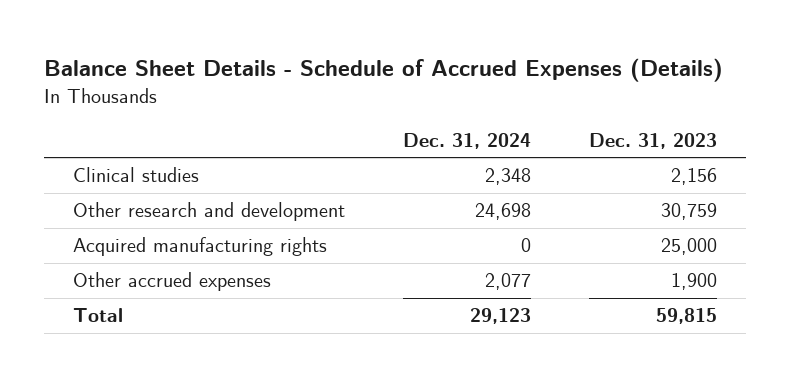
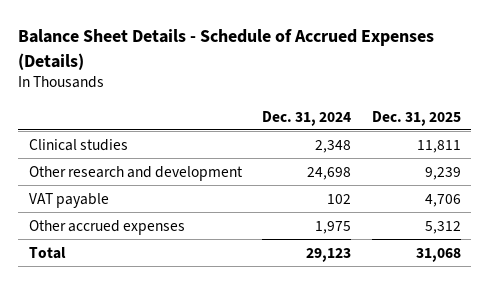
- | Dec. 31, 2024 | Dec. 31, 2023
+ | Dec. 31, 2024 | Dec. 31, 2025
- Acquired manufacturing rights | 0 | 25,000
- Other accrued expenses | 2,077 | 1,900
+ VAT payable | 102 | 4,706
+ Other accrued expenses | 1,975 | 5,312

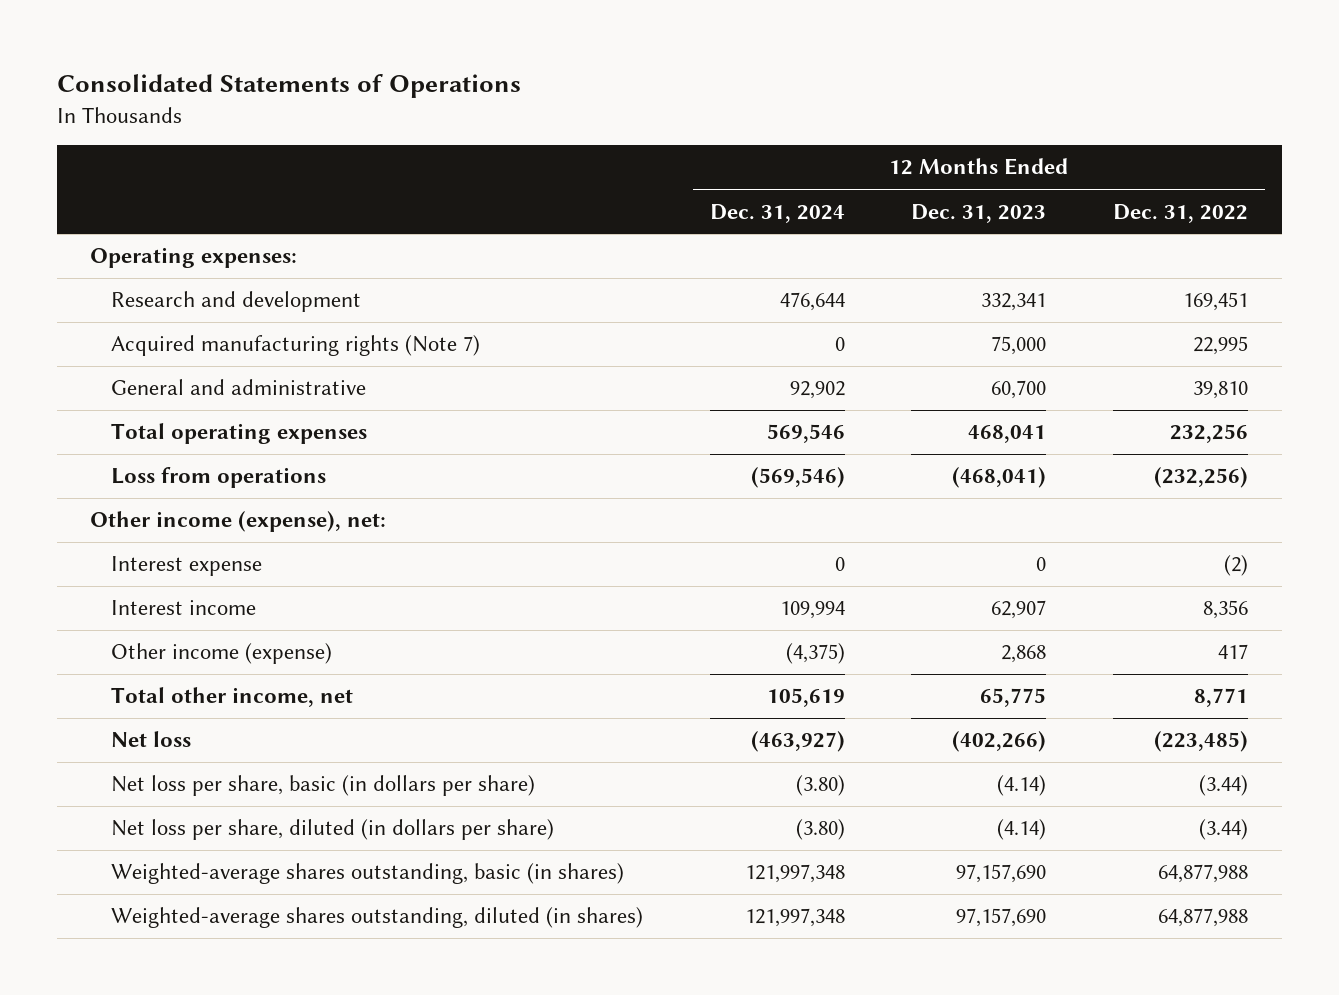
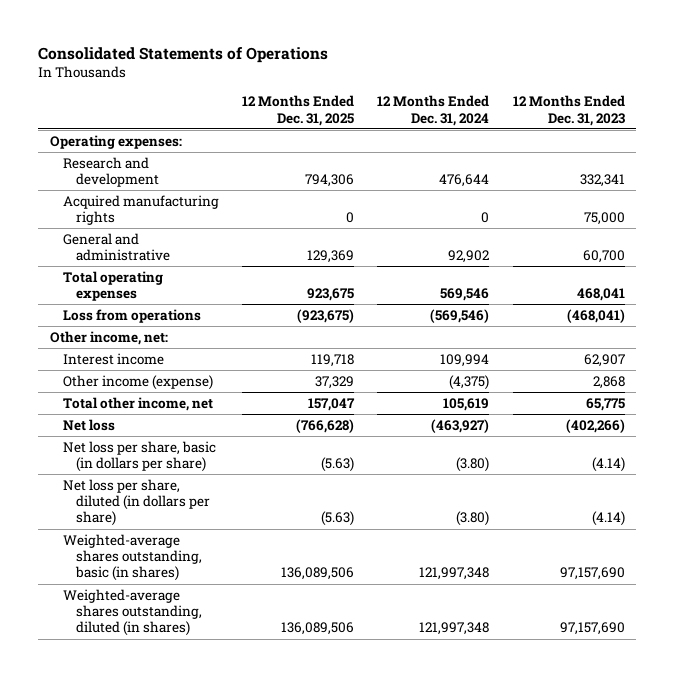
- | 12 Months Ended Dec. 31, 2024 | 12 Months Ended Dec. 31, 2023 | 12 Months Ended Dec. 31, 2022
+ | 12 Months Ended Dec. 31, 2025 | 12 Months Ended Dec. 31, 2024 | 12 Months Ended Dec. 31, 2023
- Acquired manufacturing rights (Note 7) | 0 | 75,000 | 22,995
+ Acquired manufacturing rights | 0 | 0 | 75,000
- Other income (expense), net:
- Interest expense | 0 | 0 | (2)
+ Other income, net:

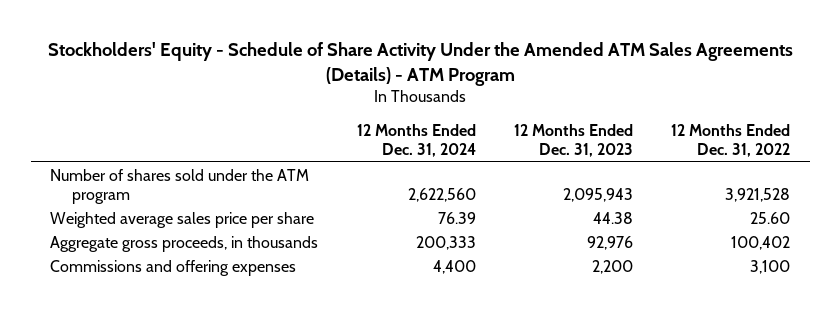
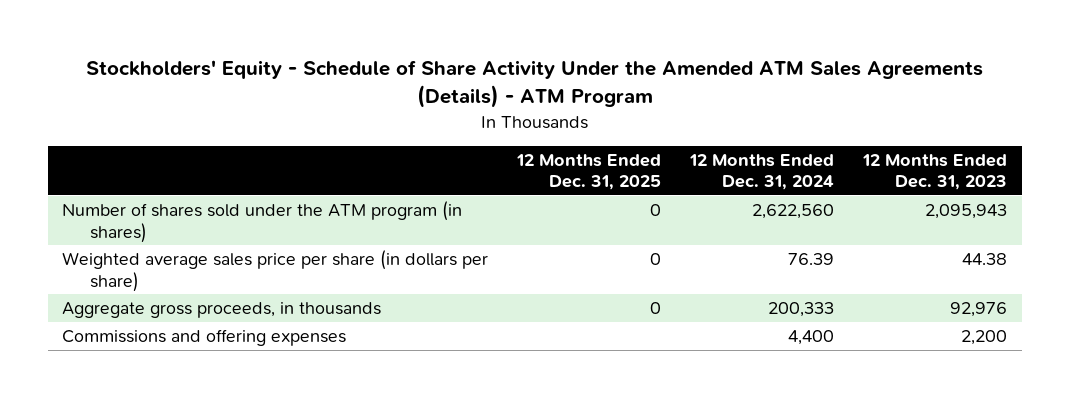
- | 12 Months Ended Dec. 31, 2024 | 12 Months Ended Dec. 31, 2023 | 12 Months Ended Dec. 31, 2022
+ | 12 Months Ended Dec. 31, 2025 | 12 Months Ended Dec. 31, 2024 | 12 Months Ended Dec. 31, 2023
- Number of shares sold under the ATM program | 2,622,560 | 2,095,943 | 3,921,528
- Weighted average sales price per share | 76.39 | 44.38 | 25.60
+ Number of shares sold under the ATM program (in shares) | 0 | 2,622,560 | 2,095,943
+ Weighted average sales price per share (in dollars per share) | 0 | 76.39 | 44.38

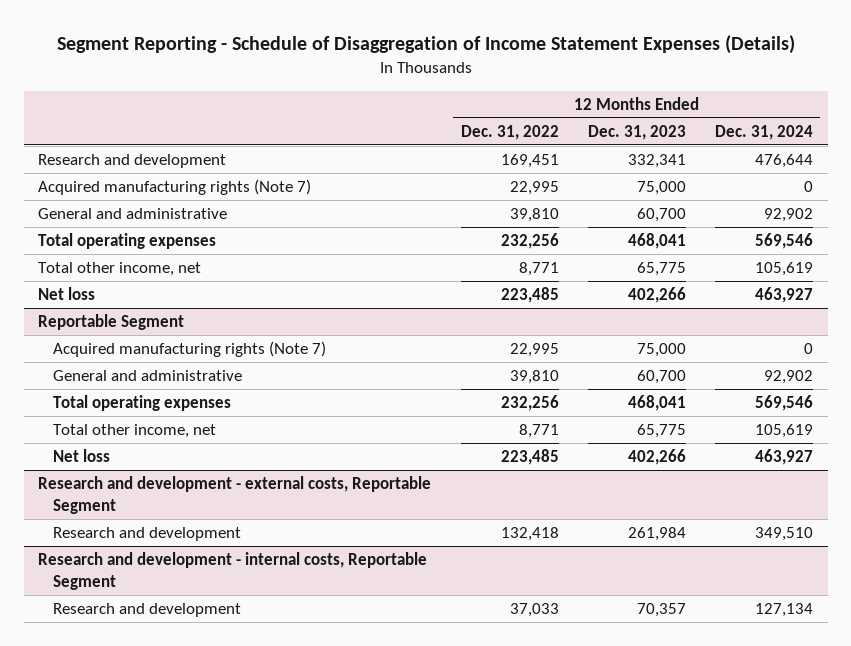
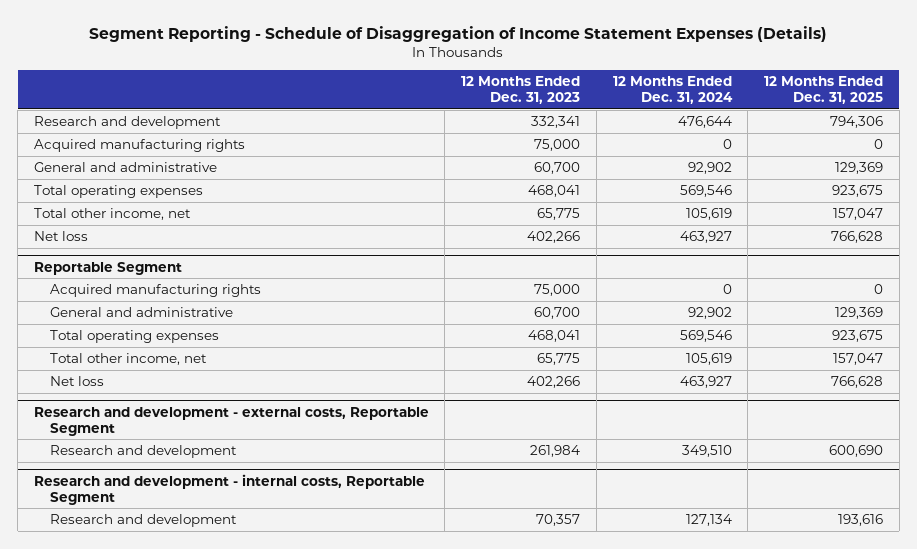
- | 12 Months Ended Dec. 31, 2022 | 12 Months Ended Dec. 31, 2023 | 12 Months Ended Dec. 31, 2024
+ | 12 Months Ended Dec. 31, 2023 | 12 Months Ended Dec. 31, 2024 | 12 Months Ended Dec. 31, 2025
- Acquired manufacturing rights (Note 7) | 22,995 | 75,000 | 0
+ Acquired manufacturing rights | 75,000 | 0 | 0
@ Reportable Segment
- Acquired manufacturing rights (Note 7) | 22,995 | 75,000 | 0
+ Acquired manufacturing rights | 75,000 | 0 | 0

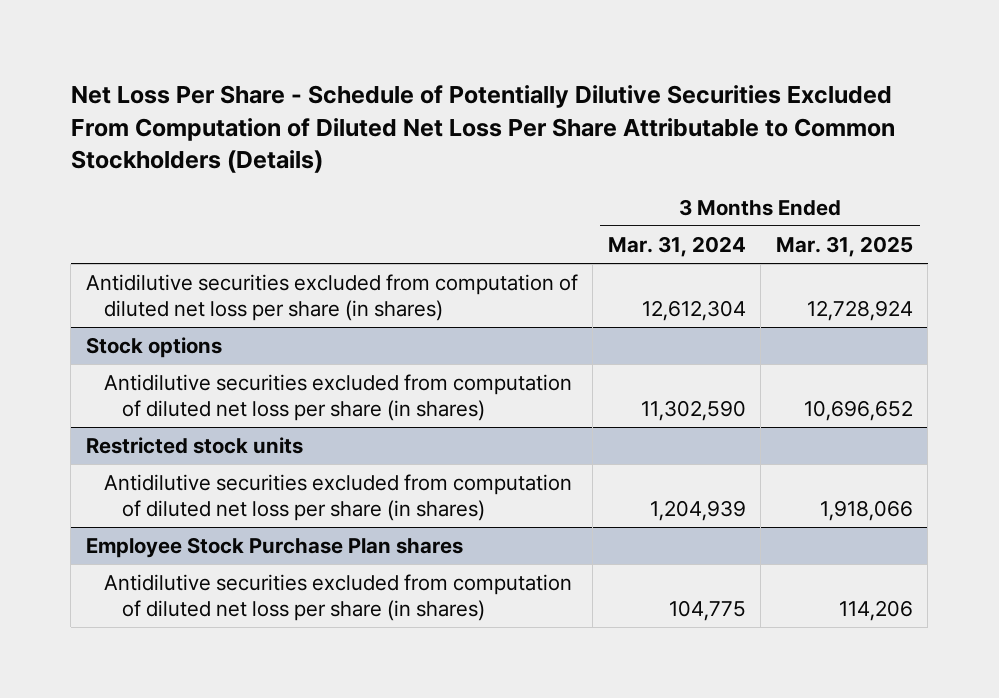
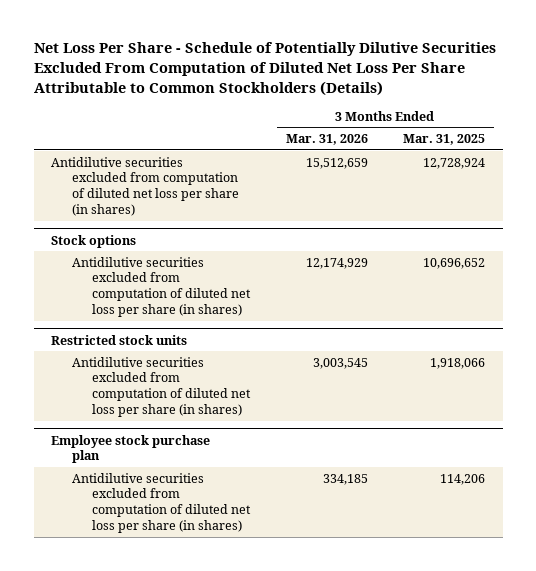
- | 3 Months Ended Mar. 31, 2024 | 3 Months Ended Mar. 31, 2025
+ | 3 Months Ended Mar. 31, 2026 | 3 Months Ended Mar. 31, 2025
- Employee Stock Purchase Plan shares
+ Employee stock purchase plan

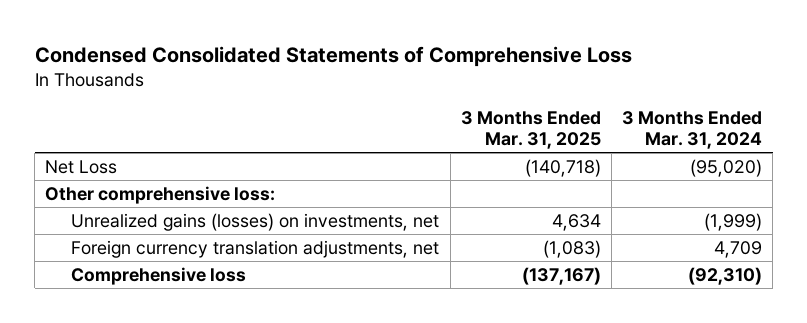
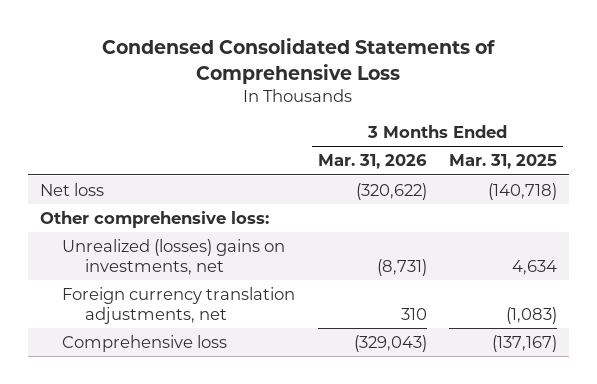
- | 3 Months Ended Mar. 31, 2025 | 3 Months Ended Mar. 31, 2024
+ | 3 Months Ended Mar. 31, 2026 | 3 Months Ended Mar. 31, 2025
- Net Loss | (140,718) | (95,020)
+ Net loss | (320,622) | (140,718)
- Unrealized gains (losses) on investments, net | 4,634 | (1,999)
+ Unrealized (losses) gains on investments, net | (8,731) | 4,634

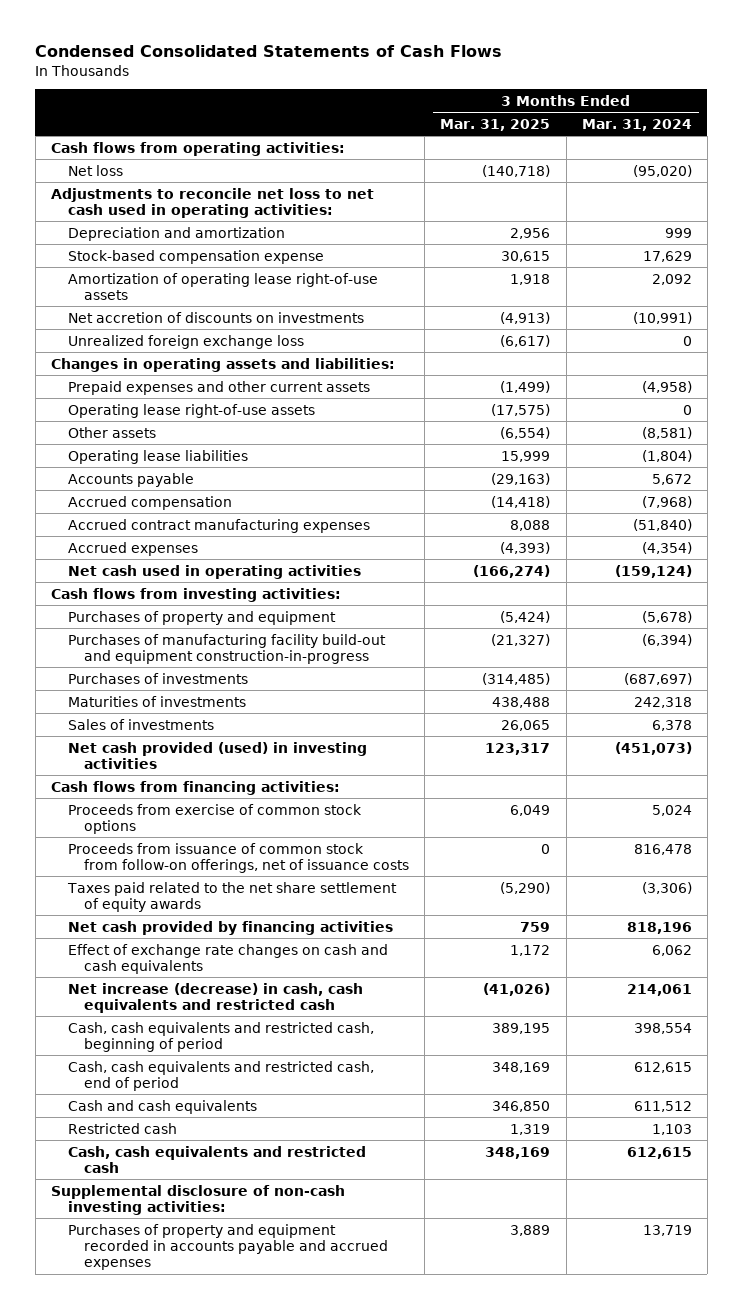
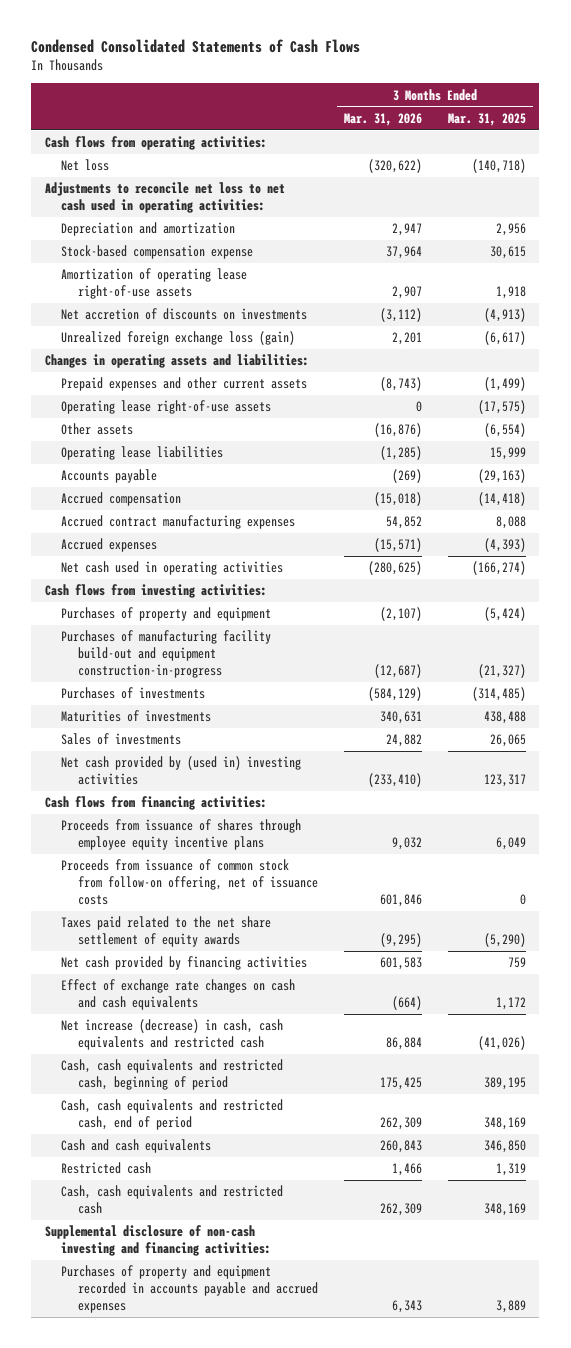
- | 3 Months Ended Mar. 31, 2025 | 3 Months Ended Mar. 31, 2024
+ | 3 Months Ended Mar. 31, 2026 | 3 Months Ended Mar. 31, 2025
- Unrealized foreign exchange loss | (6,617) | 0
+ Unrealized foreign exchange loss (gain) | 2,201 | (6,617)
- Net cash provided (used) in investing activities | 123,317 | (451,073)
+ Net cash provided by (used in) investing activities | (233,410) | 123,317
- Proceeds from exercise of common stock options | 6,049 | 5,024
- Proceeds from issuance of common stock from follow-on offerings, net of issuance costs | 0 | 816,478
+ Proceeds from issuance of shares through employee equity incentive plans | 9,032 | 6,049
+ Proceeds from issuance of common stock from follow-on offering, net of issuance costs | 601,846 | 0
- Supplemental disclosure of non-cash investing activities:
+ Supplemental disclosure of non-cash investing and financing activities:

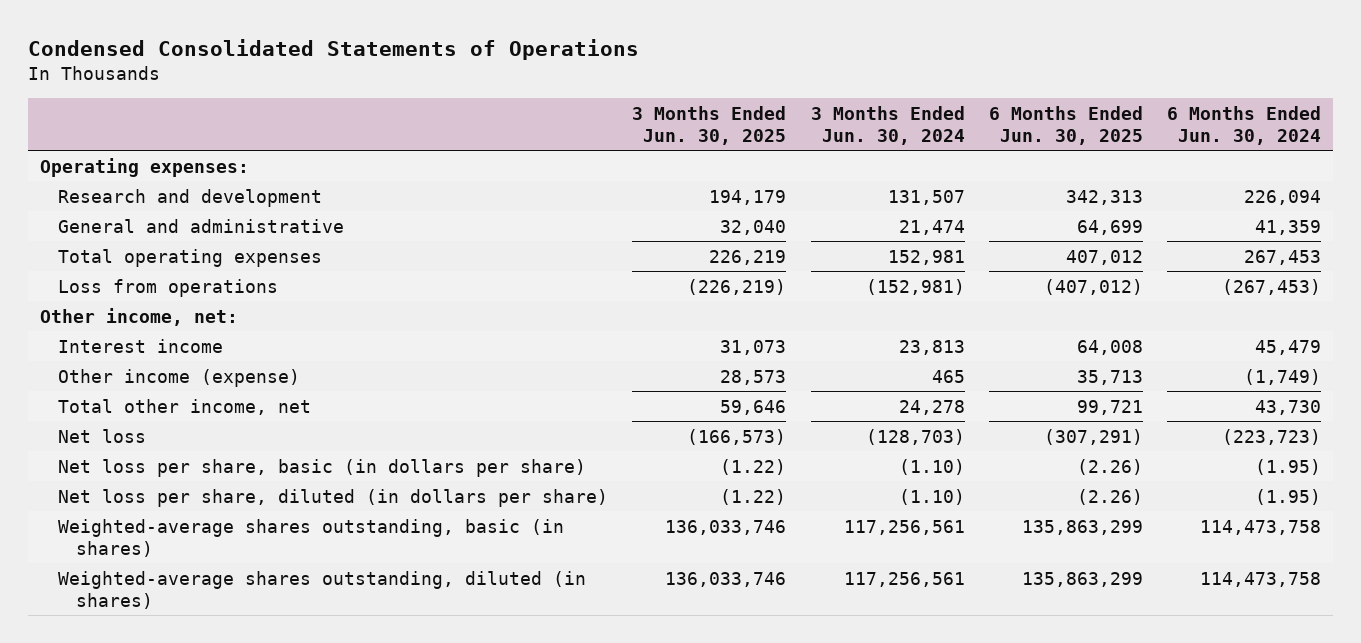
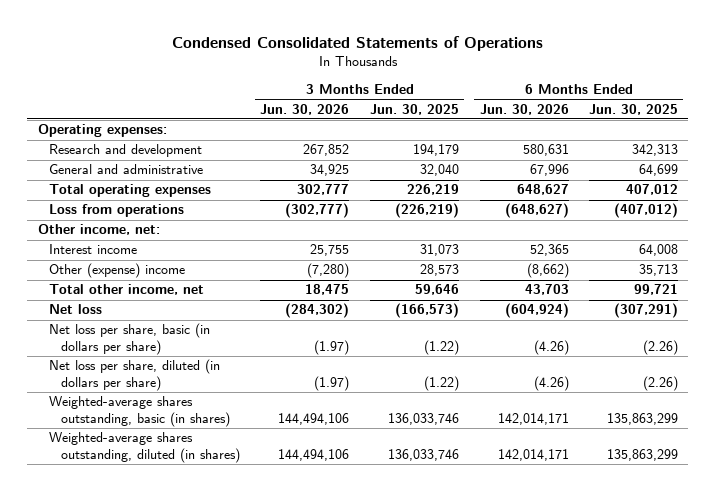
- | 3 Months Ended Jun. 30, 2025 | 3 Months Ended Jun. 30, 2024 | 6 Months Ended Jun. 30, 2025 | 6 Months Ended Jun. 30, 2024
+ | 3 Months Ended Jun. 30, 2026 | 3 Months Ended Jun. 30, 2025 | 6 Months Ended Jun. 30, 2026 | 6 Months Ended Jun. 30, 2025
- Other income (expense) | 28,573 | 465 | 35,713 | (1,749)
+ Other (expense) income | (7,280) | 28,573 | (8,662) | 35,713

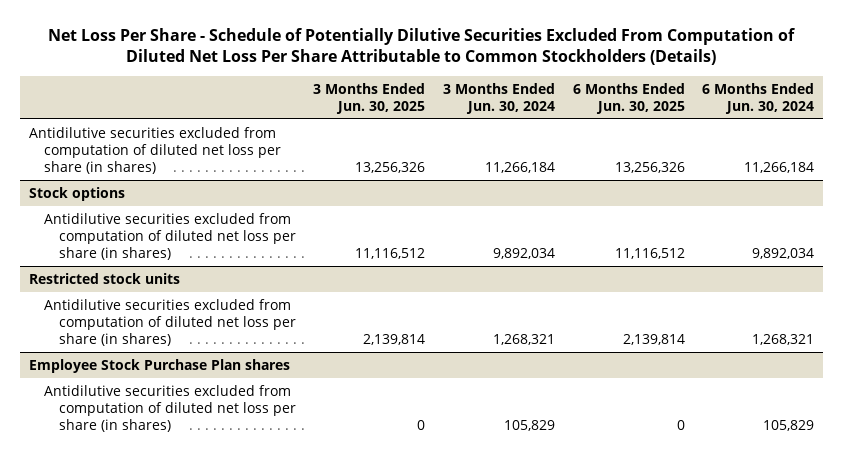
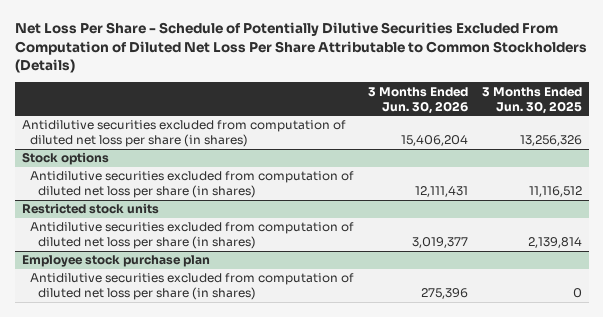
- | 3 Months Ended Jun. 30, 2025 | 3 Months Ended Jun. 30, 2024 | 6 Months Ended Jun. 30, 2025 | 6 Months Ended Jun. 30, 2024
+ | 3 Months Ended Jun. 30, 2026 | 3 Months Ended Jun. 30, 2025
- Employee Stock Purchase Plan shares
+ Employee stock purchase plan

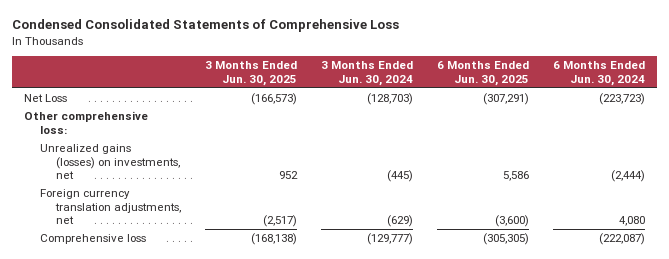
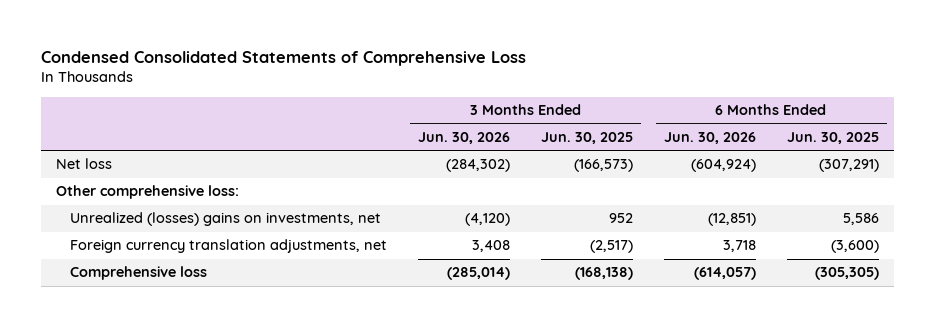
- | 3 Months Ended Jun. 30, 2025 | 3 Months Ended Jun. 30, 2024 | 6 Months Ended Jun. 30, 2025 | 6 Months Ended Jun. 30, 2024
+ | 3 Months Ended Jun. 30, 2026 | 3 Months Ended Jun. 30, 2025 | 6 Months Ended Jun. 30, 2026 | 6 Months Ended Jun. 30, 2025
- Net Loss | (166,573) | (128,703) | (307,291) | (223,723)
+ Net loss | (284,302) | (166,573) | (604,924) | (307,291)
- Unrealized gains (losses) on investments, net | 952 | (445) | 5,586 | (2,444)
+ Unrealized (losses) gains on investments, net | (4,120) | 952 | (12,851) | 5,586

